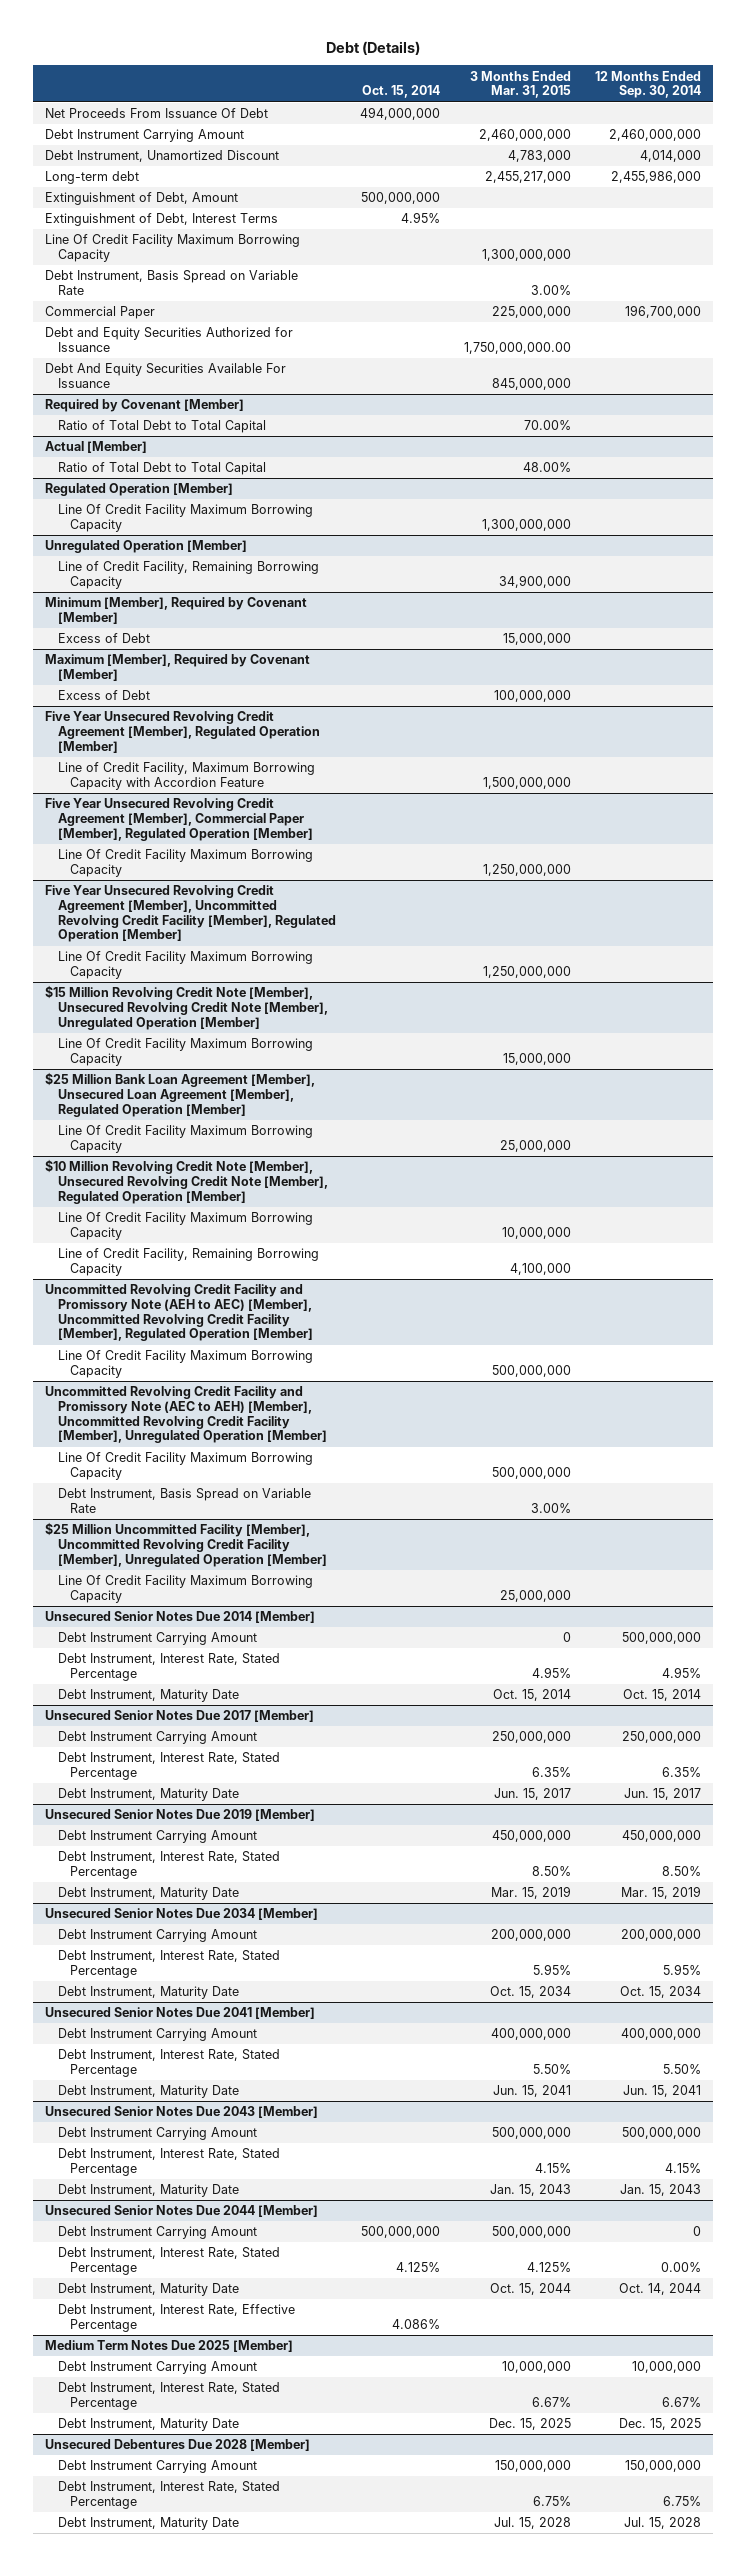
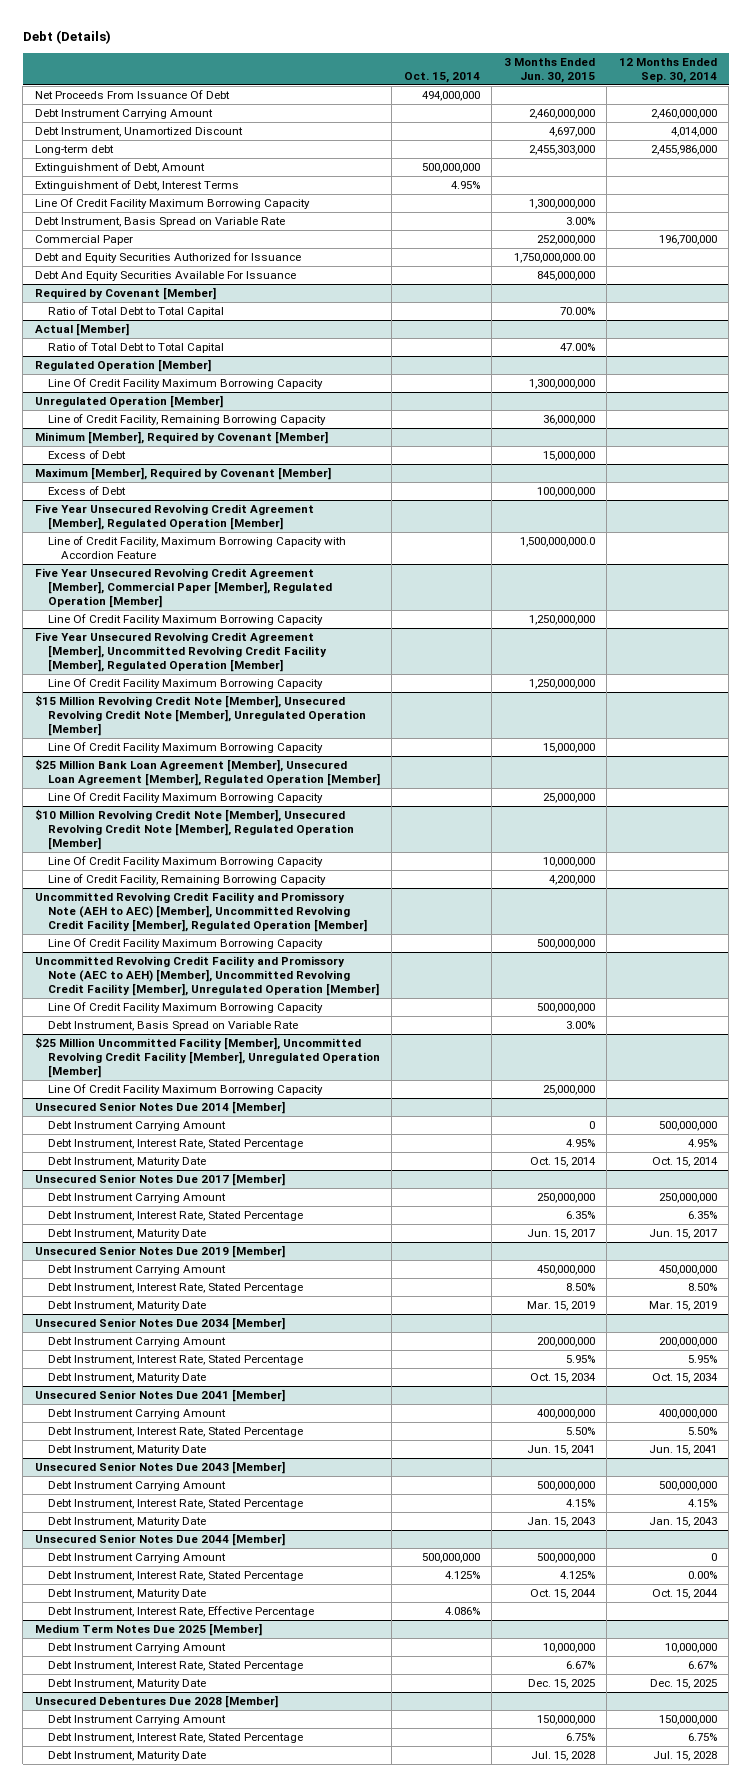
- | Oct. 15, 2014 | 3 Months Ended Mar. 31, 2015 | 12 Months Ended Sep. 30, 2014
+ | Oct. 15, 2014 | 3 Months Ended Jun. 30, 2015 | 12 Months Ended Sep. 30, 2014
@ Unsecured Senior Notes Due 2044 [Member]
- Debt Instrument, Maturity Date | | Oct. 15, 2044 | Oct. 14, 2044
+ Debt Instrument, Maturity Date | | Oct. 15, 2044 | Oct. 15, 2044

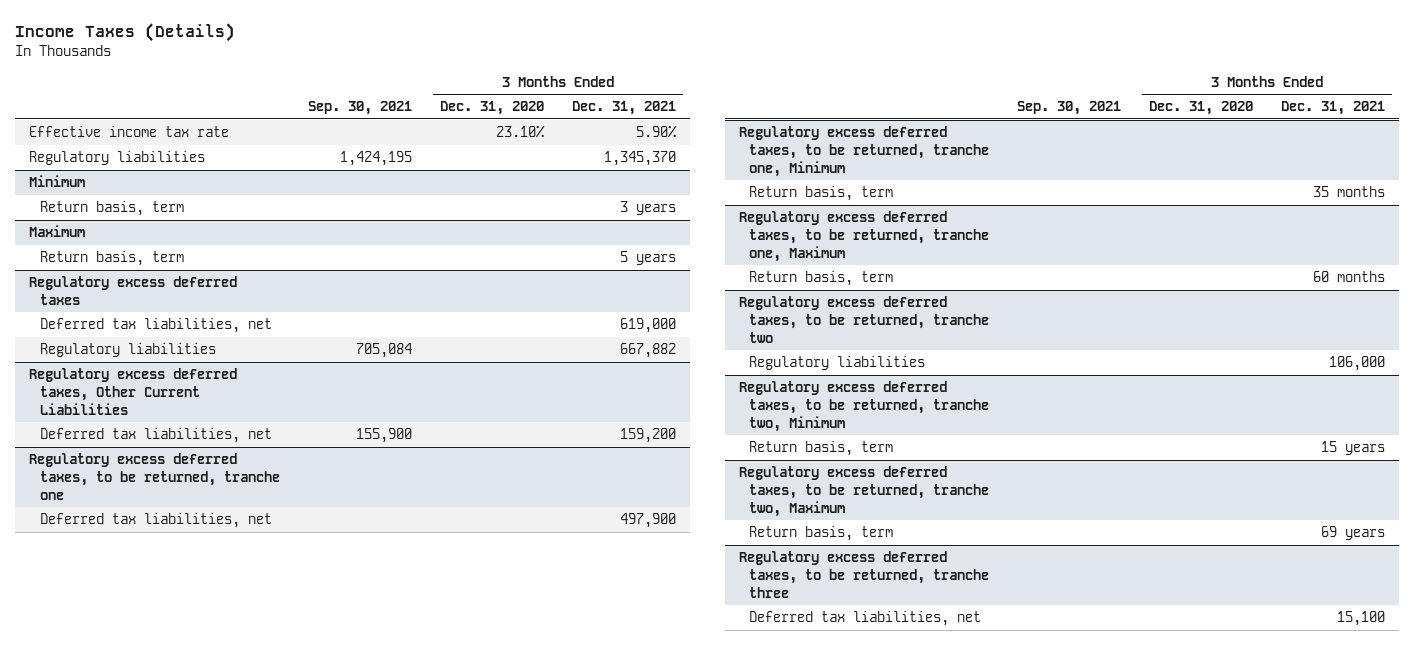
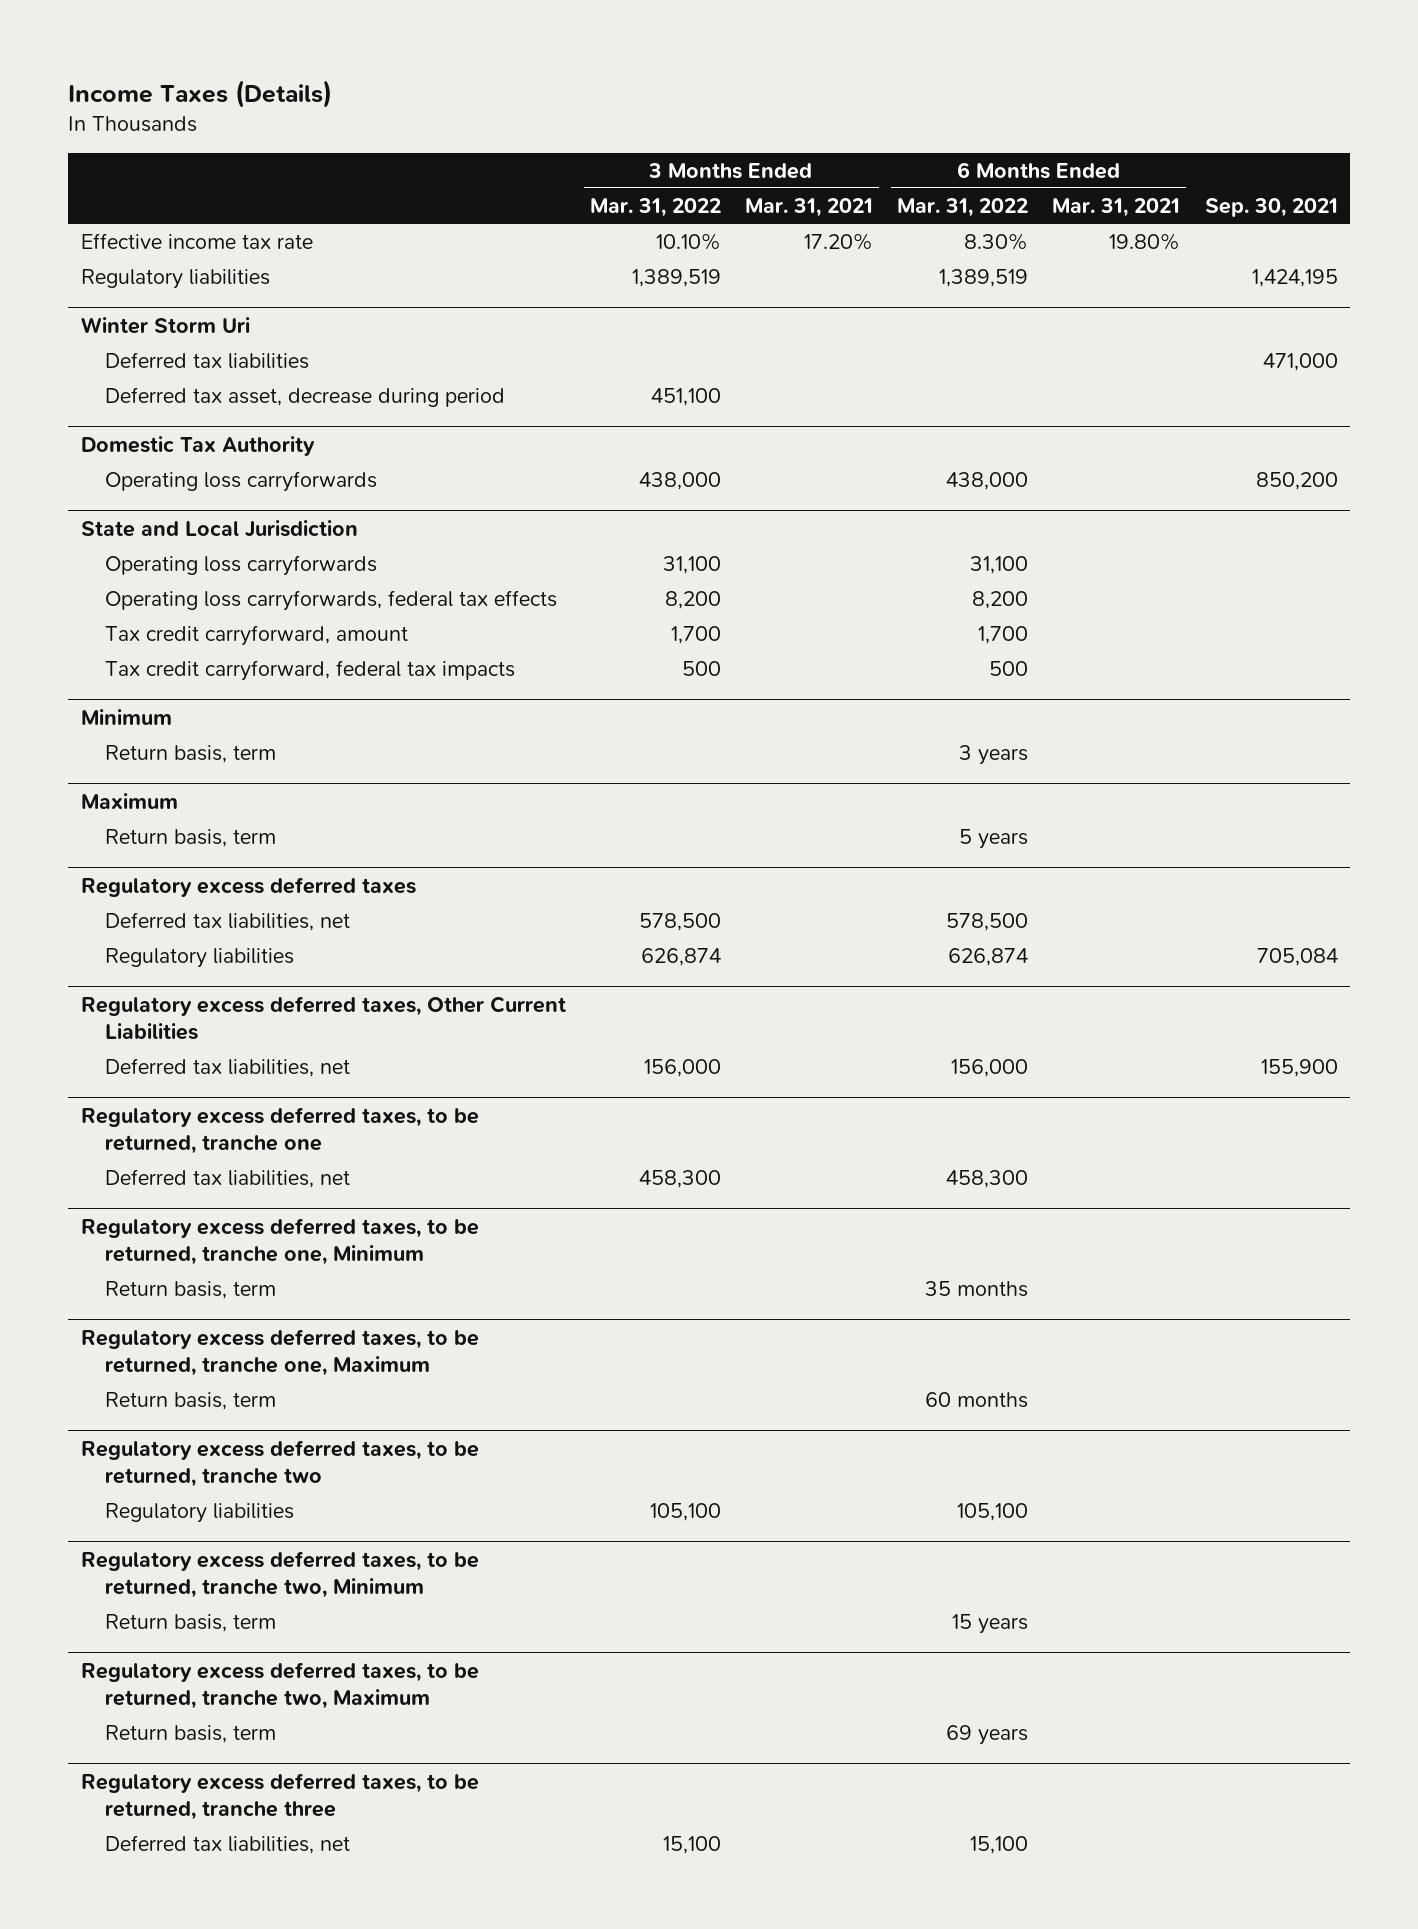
- | Sep. 30, 2021 | 3 Months Ended Dec. 31, 2020 | 3 Months Ended Dec. 31, 2021
+ | 3 Months Ended Mar. 31, 2022 | 3 Months Ended Mar. 31, 2021 | 6 Months Ended Mar. 31, 2022 | 6 Months Ended Mar. 31, 2021 | Sep. 30, 2021
+ Winter Storm Uri
+ Deferred tax liabilities | | | | | 471,000
+ Deferred tax asset, decrease during period | 451,100 | | | |
+ Domestic Tax Authority
+ Operating loss carryforwards | 438,000 | | 438,000 | | 850,200
+ State and Local Jurisdiction
+ Operating loss carryforwards | 31,100 | | 31,100 | |
+ Operating loss carryforwards, federal tax effects | 8,200 | | 8,200 | |
+ Tax credit carryforward, amount | 1,700 | | 1,700 | |
+ Tax credit carryforward, federal tax impacts | 500 | | 500 | |

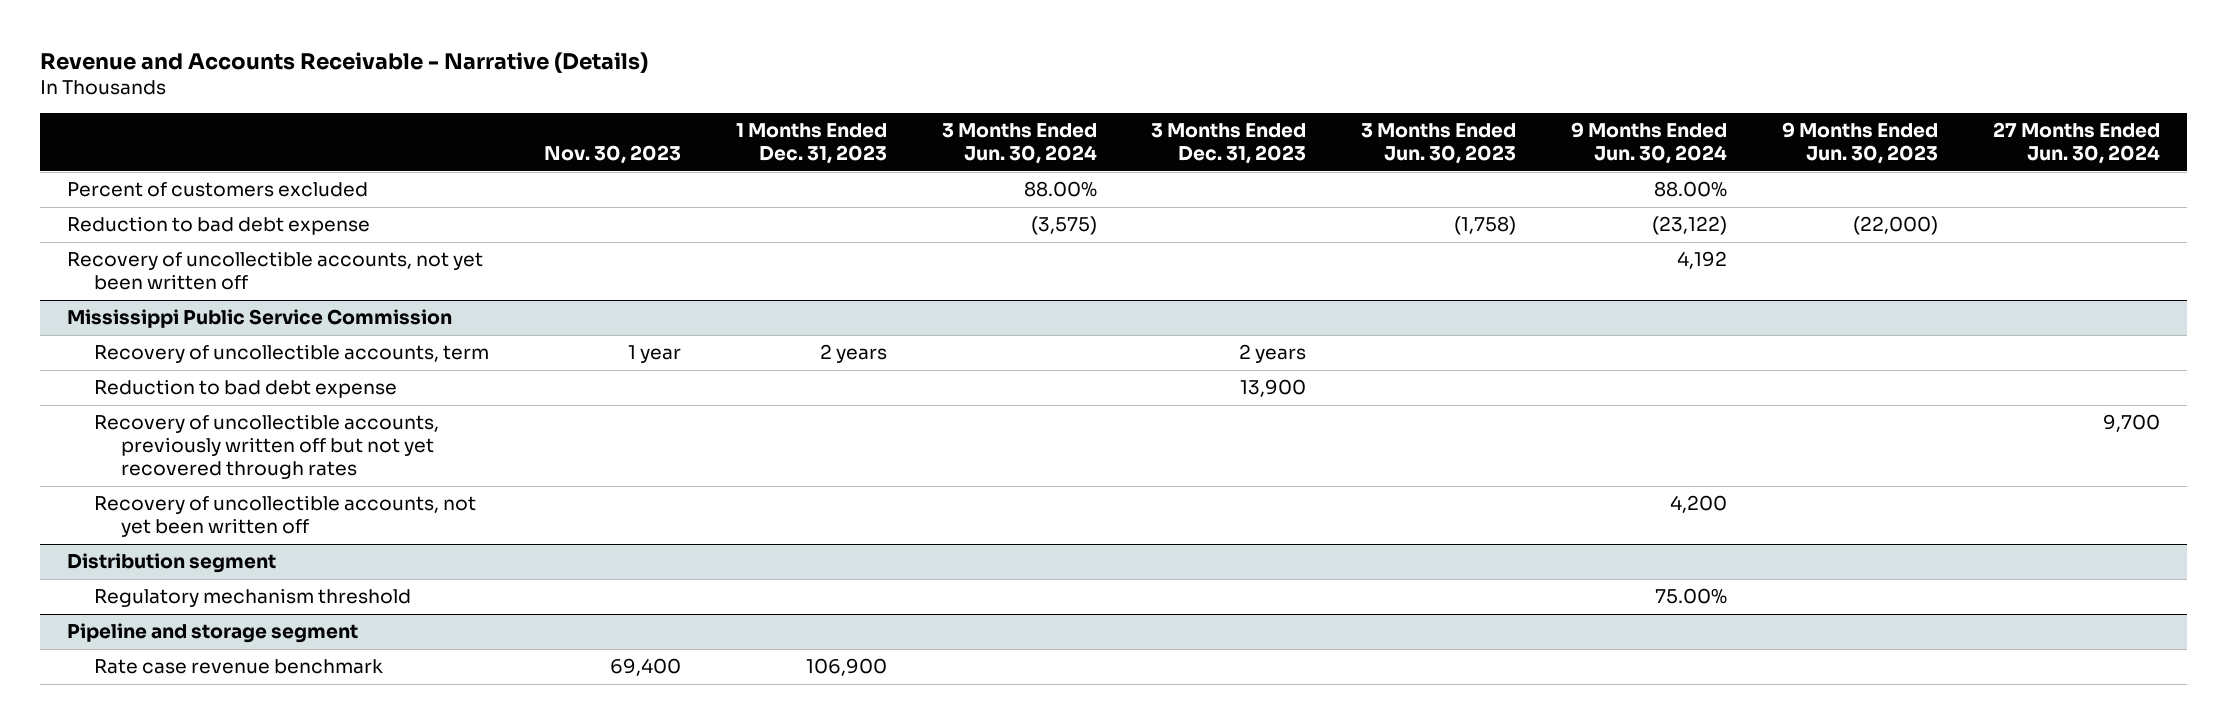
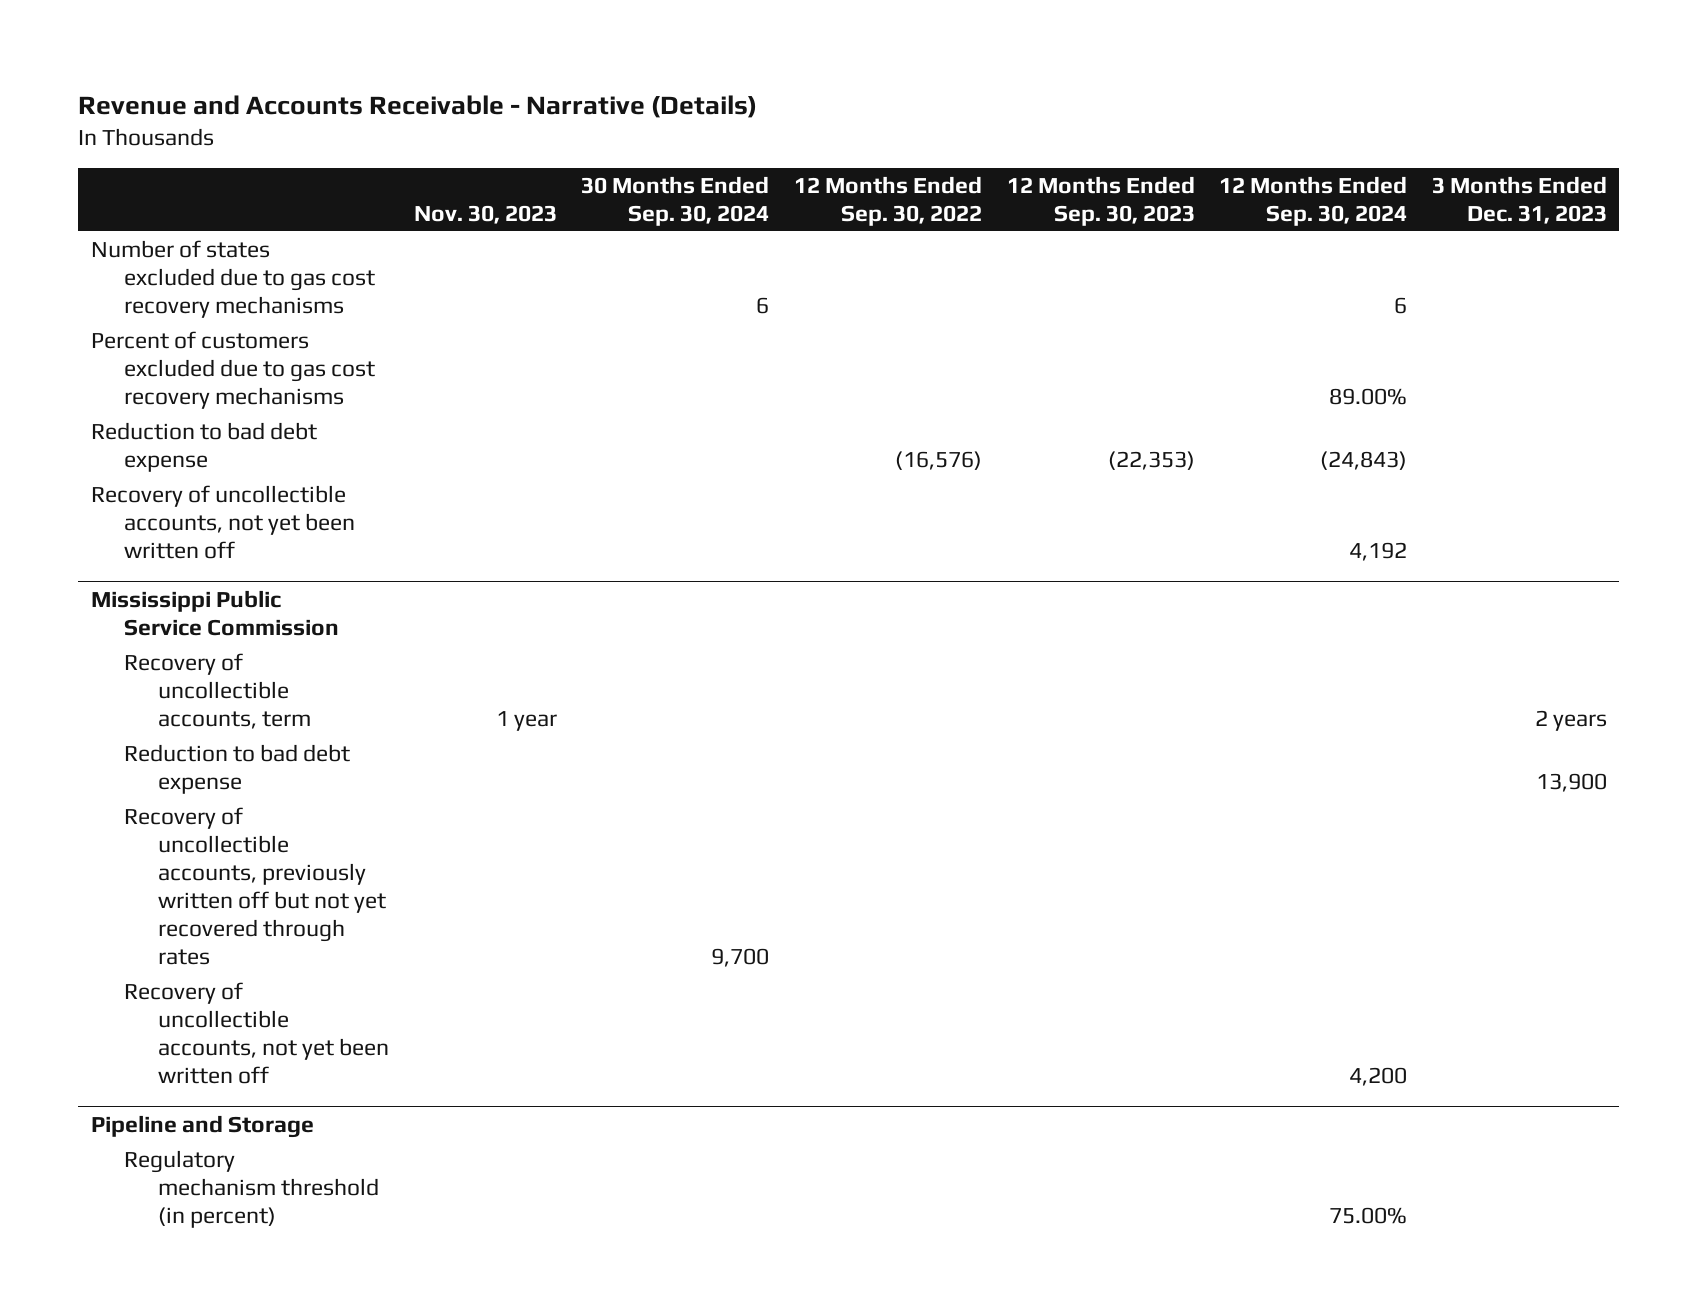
- | Nov. 30, 2023 | 1 Months Ended Dec. 31, 2023 | 3 Months Ended Jun. 30, 2024 | 3 Months Ended Dec. 31, 2023 | 3 Months Ended Jun. 30, 2023 | 9 Months Ended Jun. 30, 2024 | 9 Months Ended Jun. 30, 2023 | 27 Months Ended Jun. 30, 2024
+ | Nov. 30, 2023 | 30 Months Ended Sep. 30, 2024 | 12 Months Ended Sep. 30, 2022 | 12 Months Ended Sep. 30, 2023 | 12 Months Ended Sep. 30, 2024 | 3 Months Ended Dec. 31, 2023
- Percent of customers excluded | | | 88.00% | | | 88.00% | |
+ Number of states excluded due to gas cost recovery mechanisms | | 6 | | | 6 |
+ Percent of customers excluded due to gas cost recovery mechanisms | | | | | 89.00% |
- Distribution segment
- Regulatory mechanism threshold | | | | | | 75.00% | |
- Pipeline and storage segment
- Rate case revenue benchmark | 69,400 | 106,900 | | | | | |
+ Pipeline and Storage
+ Regulatory mechanism threshold (in percent) | | | | | 75.00% |

